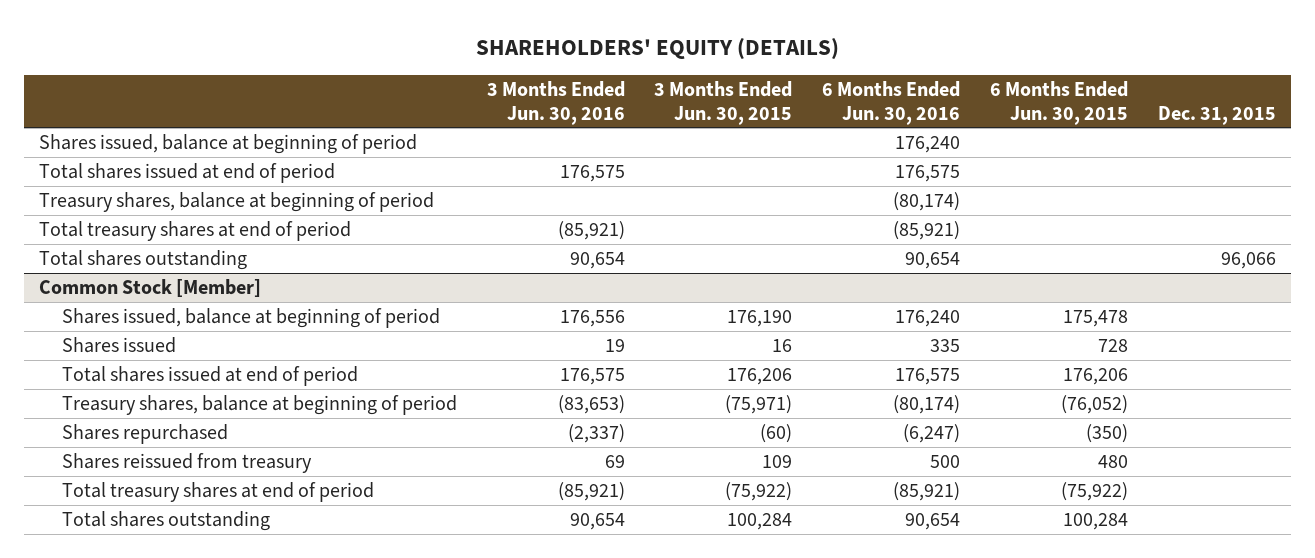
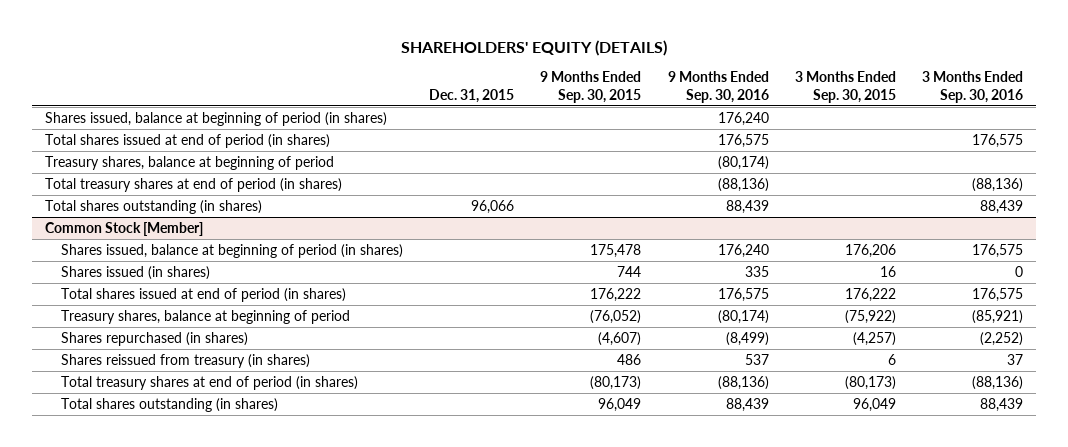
- | 3 Months Ended Jun. 30, 2016 | 3 Months Ended Jun. 30, 2015 | 6 Months Ended Jun. 30, 2016 | 6 Months Ended Jun. 30, 2015 | Dec. 31, 2015
+ | Dec. 31, 2015 | 9 Months Ended Sep. 30, 2015 | 9 Months Ended Sep. 30, 2016 | 3 Months Ended Sep. 30, 2015 | 3 Months Ended Sep. 30, 2016
- Shares issued, balance at beginning of period | | | 176,240 | |
- Total shares issued at end of period | 176,575 | | 176,575 | |
+ Shares issued, balance at beginning of period (in shares) | | | 176,240 | |
+ Total shares issued at end of period (in shares) | | | 176,575 | | 176,575
- Total treasury shares at end of period | (85,921) | | (85,921) | |
- Total shares outstanding | 90,654 | | 90,654 | | 96,066
+ Total treasury shares at end of period (in shares) | | | (88,136) | | (88,136)
+ Total shares outstanding (in shares) | 96,066 | | 88,439 | | 88,439
@ Common Stock [Member]
- Shares issued, balance at beginning of period | 176,556 | 176,190 | 176,240 | 175,478 |
- Shares issued | 19 | 16 | 335 | 728 |
- Total shares issued at end of period | 176,575 | 176,206 | 176,575 | 176,206 |
+ Shares issued, balance at beginning of period (in shares) | | 175,478 | 176,240 | 176,206 | 176,575
+ Shares issued (in shares) | | 744 | 335 | 16 | 0
+ Total shares issued at end of period (in shares) | | 176,222 | 176,575 | 176,222 | 176,575
- Shares repurchased | (2,337) | (60) | (6,247) | (350) |
- Shares reissued from treasury | 69 | 109 | 500 | 480 |
- Total treasury shares at end of period | (85,921) | (75,922) | (85,921) | (75,922) |
- Total shares outstanding | 90,654 | 100,284 | 90,654 | 100,284 |
+ Shares repurchased (in shares) | | (4,607) | (8,499) | (4,257) | (2,252)
+ Shares reissued from treasury (in shares) | | 486 | 537 | 6 | 37
+ Total treasury shares at end of period (in shares) | | (80,173) | (88,136) | (80,173) | (88,136)
+ Total shares outstanding (in shares) | | 96,049 | 88,439 | 96,049 | 88,439

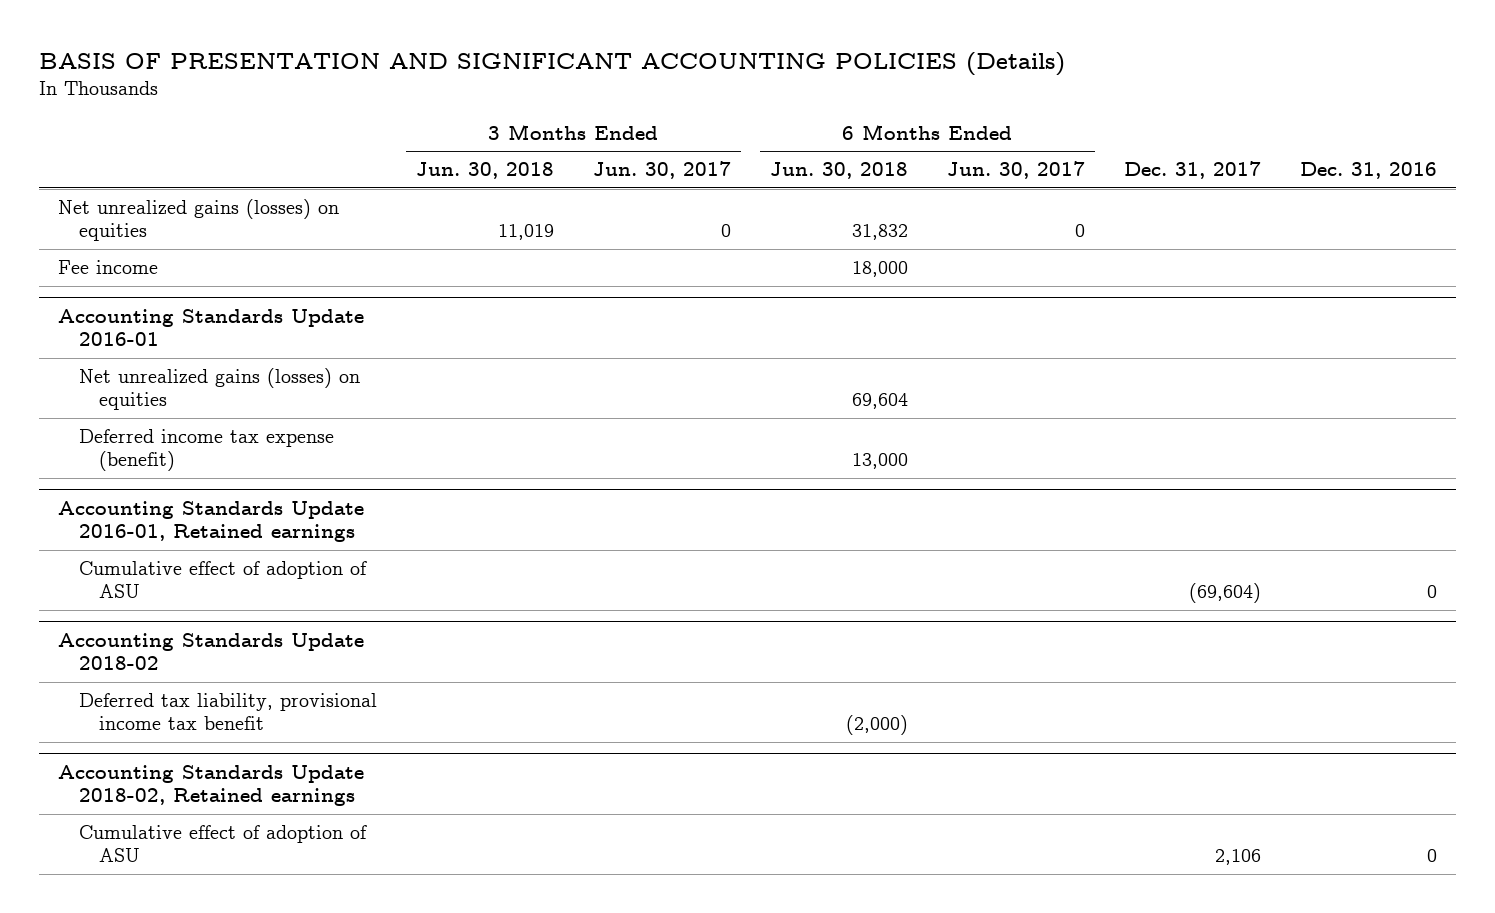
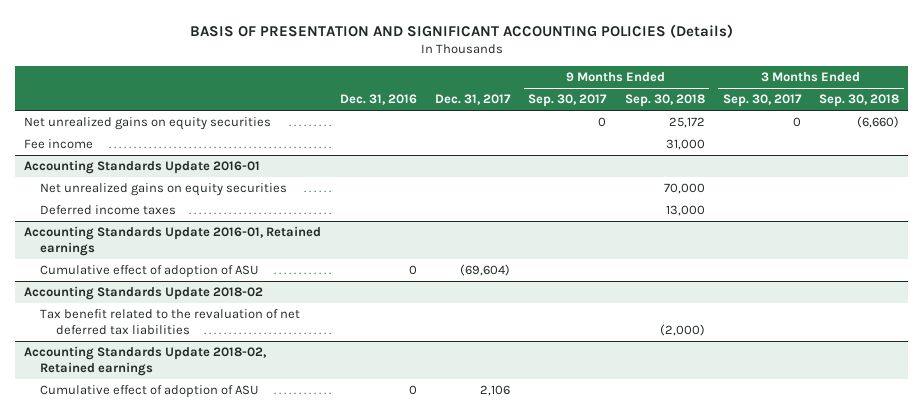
- | 3 Months Ended Jun. 30, 2018 | 3 Months Ended Jun. 30, 2017 | 6 Months Ended Jun. 30, 2018 | 6 Months Ended Jun. 30, 2017 | Dec. 31, 2017 | Dec. 31, 2016
+ | Dec. 31, 2016 | Dec. 31, 2017 | 9 Months Ended Sep. 30, 2017 | 9 Months Ended Sep. 30, 2018 | 3 Months Ended Sep. 30, 2017 | 3 Months Ended Sep. 30, 2018
- Net unrealized gains (losses) on equities | 11,019 | 0 | 31,832 | 0 | |
+ Net unrealized gains on equity securities | | | 0 | 25,172 | 0 | (6,660)
@ Accounting Standards Update 2016-01
- Net unrealized gains (losses) on equities | | | 69,604 | | |
- Deferred income tax expense (benefit) | | | 13,000 | | |
+ Net unrealized gains on equity securities | | | | 70,000 | |
+ Deferred income taxes | | | | 13,000 | |
@ Accounting Standards Update 2018-02
- Deferred tax liability, provisional income tax benefit | | | (2,000) | | |
+ Tax benefit related to the revaluation of net deferred tax liabilities | | | | (2,000) | |

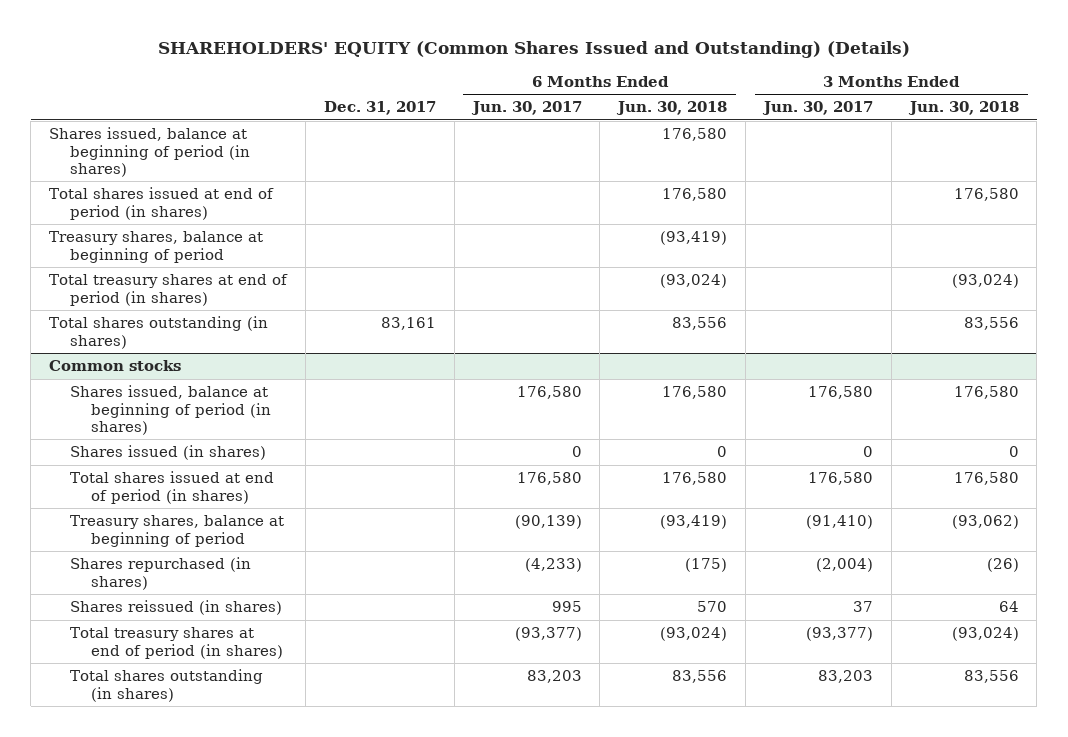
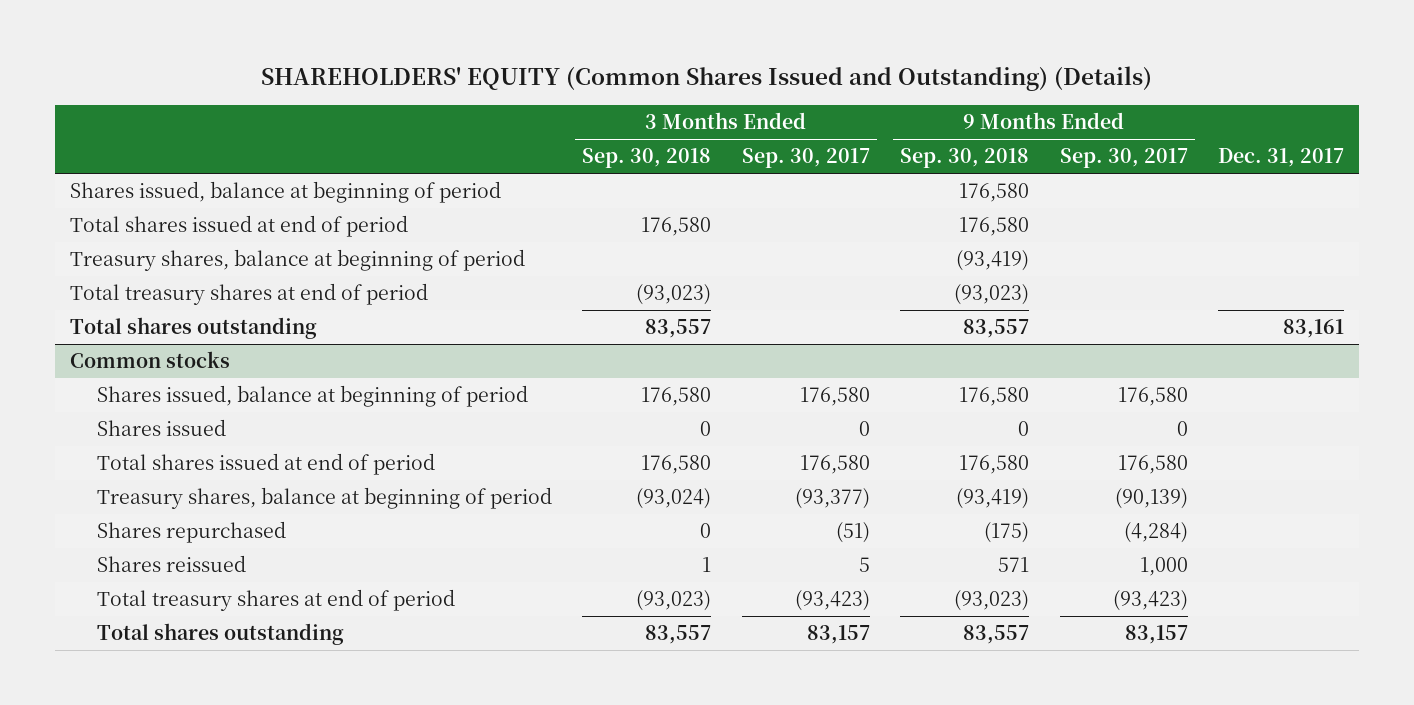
- | Dec. 31, 2017 | 6 Months Ended Jun. 30, 2017 | 6 Months Ended Jun. 30, 2018 | 3 Months Ended Jun. 30, 2017 | 3 Months Ended Jun. 30, 2018
+ | 3 Months Ended Sep. 30, 2018 | 3 Months Ended Sep. 30, 2017 | 9 Months Ended Sep. 30, 2018 | 9 Months Ended Sep. 30, 2017 | Dec. 31, 2017
- Shares issued, balance at beginning of period (in shares) | | | 176,580 | |
- Total shares issued at end of period (in shares) | | | 176,580 | | 176,580
+ Shares issued, balance at beginning of period | | | 176,580 | |
+ Total shares issued at end of period | 176,580 | | 176,580 | |
- Total treasury shares at end of period (in shares) | | | (93,024) | | (93,024)
- Total shares outstanding (in shares) | 83,161 | | 83,556 | | 83,556
+ Total treasury shares at end of period | (93,023) | | (93,023) | |
+ Total shares outstanding | 83,557 | | 83,557 | | 83,161
@ Common stocks
- Shares issued, balance at beginning of period (in shares) | | 176,580 | 176,580 | 176,580 | 176,580
- Shares issued (in shares) | | 0 | 0 | 0 | 0
- Total shares issued at end of period (in shares) | | 176,580 | 176,580 | 176,580 | 176,580
+ Shares issued, balance at beginning of period | 176,580 | 176,580 | 176,580 | 176,580 |
+ Shares issued | 0 | 0 | 0 | 0 |
+ Total shares issued at end of period | 176,580 | 176,580 | 176,580 | 176,580 |
- Shares repurchased (in shares) | | (4,233) | (175) | (2,004) | (26)
- Shares reissued (in shares) | | 995 | 570 | 37 | 64
- Total treasury shares at end of period (in shares) | | (93,377) | (93,024) | (93,377) | (93,024)
- Total shares outstanding (in shares) | | 83,203 | 83,556 | 83,203 | 83,556
+ Shares repurchased | 0 | (51) | (175) | (4,284) |
+ Shares reissued | 1 | 5 | 571 | 1,000 |
+ Total treasury shares at end of period | (93,023) | (93,423) | (93,023) | (93,423) |
+ Total shares outstanding | 83,557 | 83,157 | 83,557 | 83,157 |

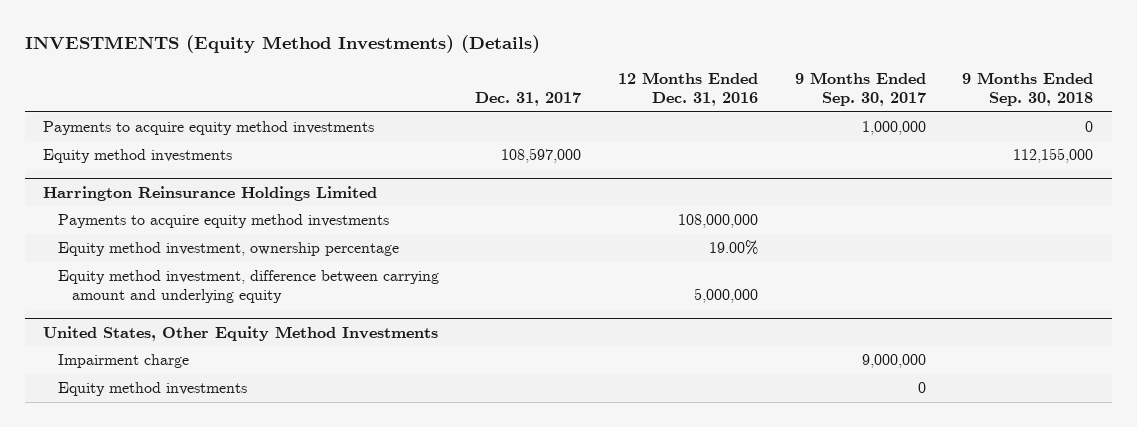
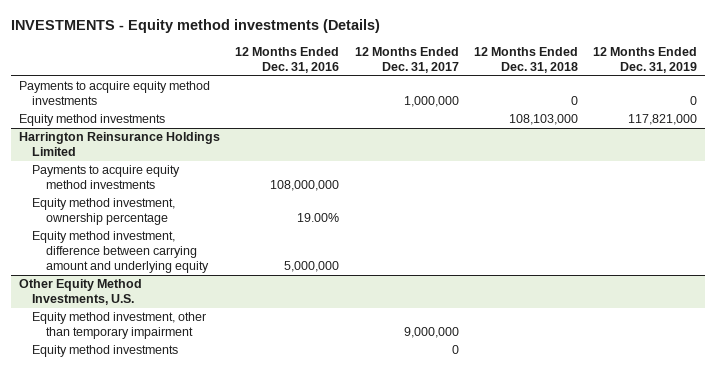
- INVESTMENTS (Equity Method Investments) (Details)
+ INVESTMENTS - Equity method investments (Details)
- | Dec. 31, 2017 | 12 Months Ended Dec. 31, 2016 | 9 Months Ended Sep. 30, 2017 | 9 Months Ended Sep. 30, 2018
+ | 12 Months Ended Dec. 31, 2016 | 12 Months Ended Dec. 31, 2017 | 12 Months Ended Dec. 31, 2018 | 12 Months Ended Dec. 31, 2019
- United States, Other Equity Method Investments
- Impairment charge | | | 9,000,000 |
+ Other Equity Method Investments, U.S.
+ Equity method investment, other than temporary impairment | | 9,000,000 | |

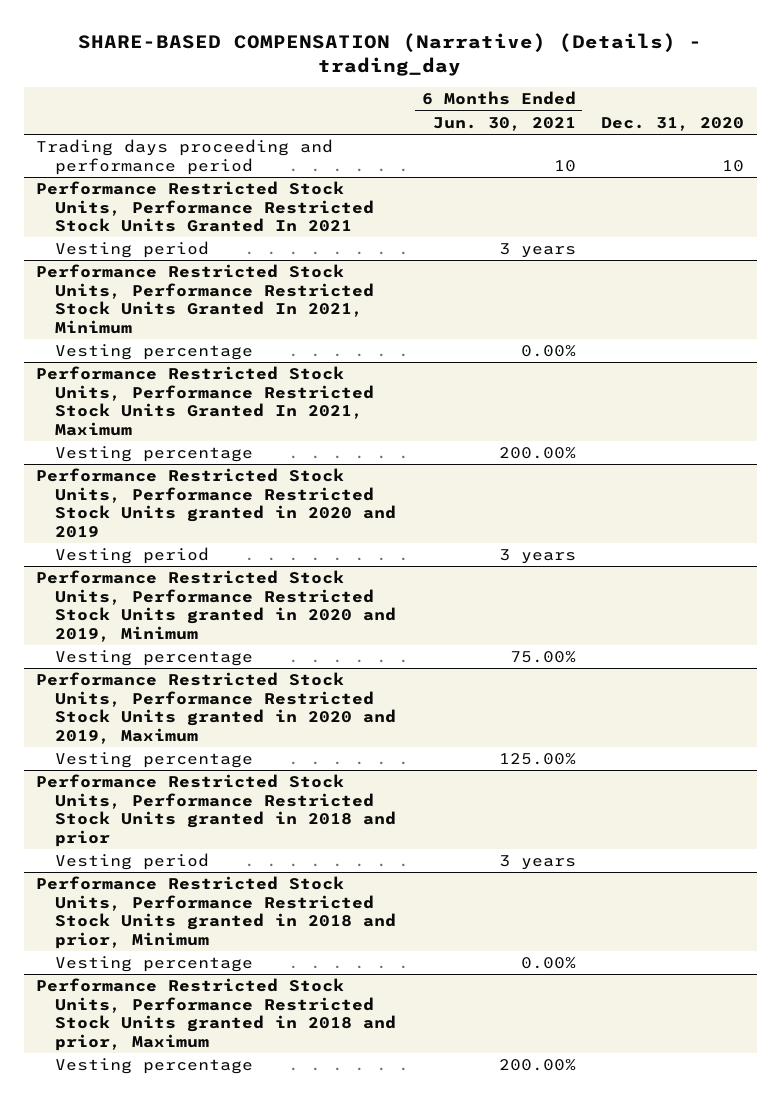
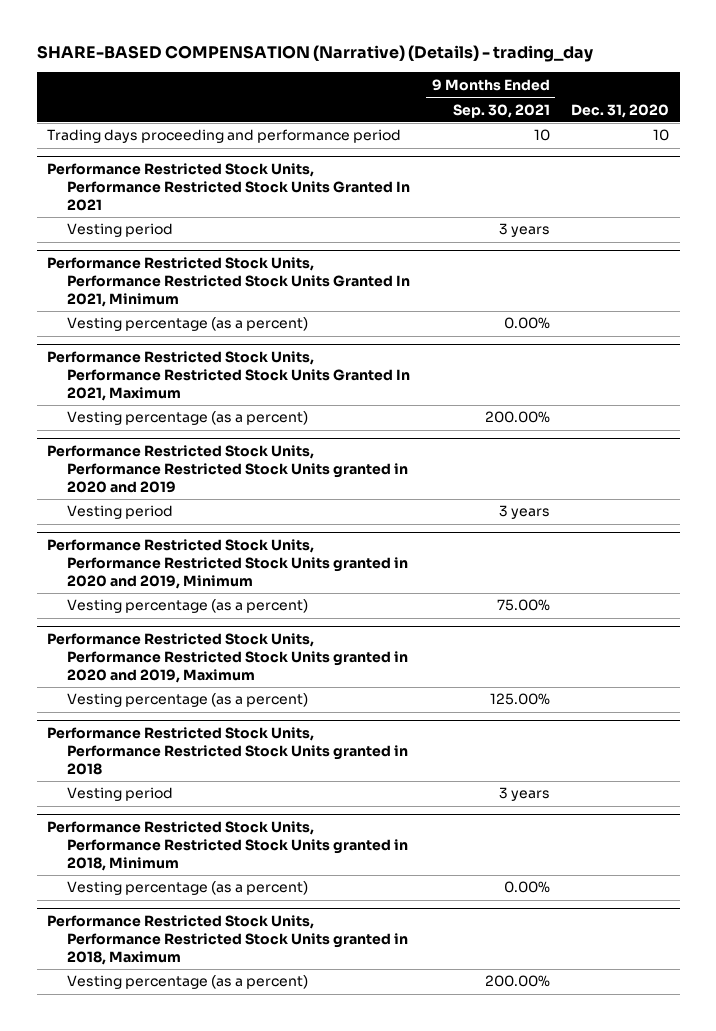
- | 6 Months Ended Jun. 30, 2021 | Dec. 31, 2020
+ | 9 Months Ended Sep. 30, 2021 | Dec. 31, 2020
@ Performance Restricted Stock Units, Performance Restricted Stock Units Granted In 2021, Minimum
- Vesting percentage | 0.00% |
+ Vesting percentage (as a percent) | 0.00% |
@ Performance Restricted Stock Units, Performance Restricted Stock Units Granted In 2021, Maximum
- Vesting percentage | 200.00% |
+ Vesting percentage (as a percent) | 200.00% |
@ Performance Restricted Stock Units, Performance Restricted Stock Units granted in 2020 and 2019, Minimum
- Vesting percentage | 75.00% |
+ Vesting percentage (as a percent) | 75.00% |
@ Performance Restricted Stock Units, Performance Restricted Stock Units granted in 2020 and 2019, Maximum
- Vesting percentage | 125.00% |
- Performance Restricted Stock Units, Performance Restricted Stock Units granted in 2018 and prior
@ Performance Restricted Stock Units, Performance Restricted Stock Units granted in 2020 and 2019, Maximum
+ Vesting percentage (as a percent) | 125.00% |
+ Performance Restricted Stock Units, Performance Restricted Stock Units granted in 2018
- Performance Restricted Stock Units, Performance Restricted Stock Units granted in 2018 and prior, Minimum
- Vesting percentage | 0.00% |
- Performance Restricted Stock Units, Performance Restricted Stock Units granted in 2018 and prior, Maximum
- Vesting percentage | 200.00% |
+ Performance Restricted Stock Units, Performance Restricted Stock Units granted in 2018, Minimum
+ Vesting percentage (as a percent) | 0.00% |
+ Performance Restricted Stock Units, Performance Restricted Stock Units granted in 2018, Maximum
+ Vesting percentage (as a percent) | 200.00% |

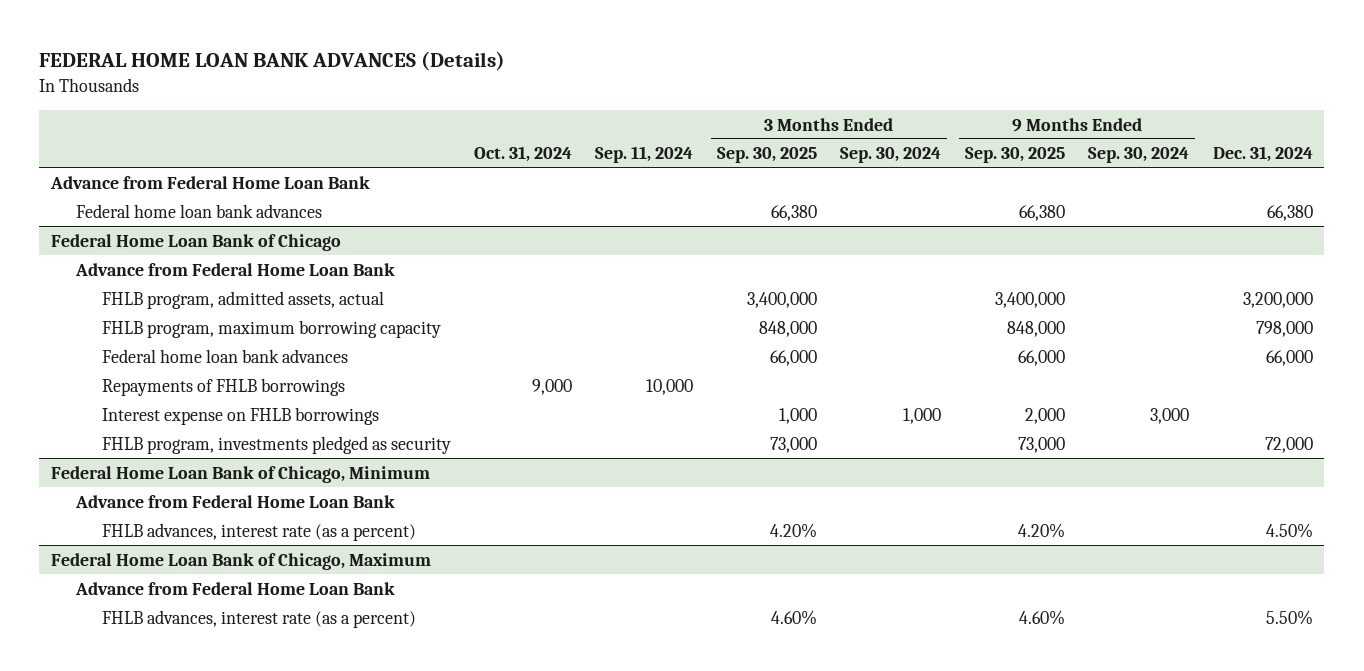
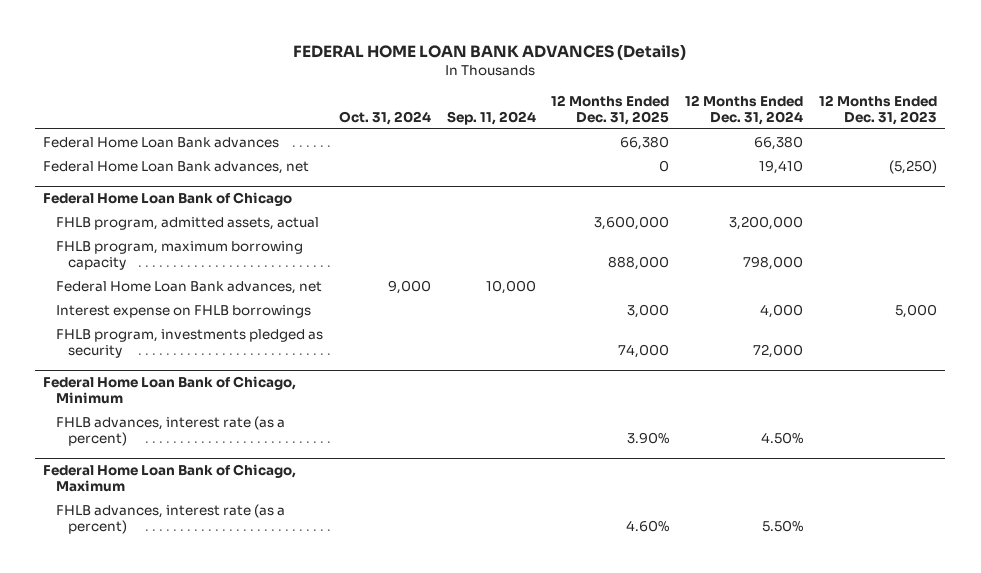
- | Oct. 31, 2024 | Sep. 11, 2024 | 3 Months Ended Sep. 30, 2025 | 3 Months Ended Sep. 30, 2024 | 9 Months Ended Sep. 30, 2025 | 9 Months Ended Sep. 30, 2024 | Dec. 31, 2024
+ | Oct. 31, 2024 | Sep. 11, 2024 | 12 Months Ended Dec. 31, 2025 | 12 Months Ended Dec. 31, 2024 | 12 Months Ended Dec. 31, 2023
- Advance from Federal Home Loan Bank
- Federal home loan bank advances | | | 66,380 | | 66,380 | | 66,380
+ Federal Home Loan Bank advances | | | 66,380 | 66,380 |
+ Federal Home Loan Bank advances, net | | | 0 | 19,410 | (5,250)
@ Federal Home Loan Bank of Chicago
- Advance from Federal Home Loan Bank
- Federal home loan bank advances | | | 66,000 | | 66,000 | | 66,000
- Repayments of FHLB borrowings | 9,000 | 10,000 | | | | |
+ Federal Home Loan Bank advances, net | 9,000 | 10,000 | | |
@ Federal Home Loan Bank of Chicago, Minimum
- Advance from Federal Home Loan Bank
@ Federal Home Loan Bank of Chicago, Maximum
- Advance from Federal Home Loan Bank

